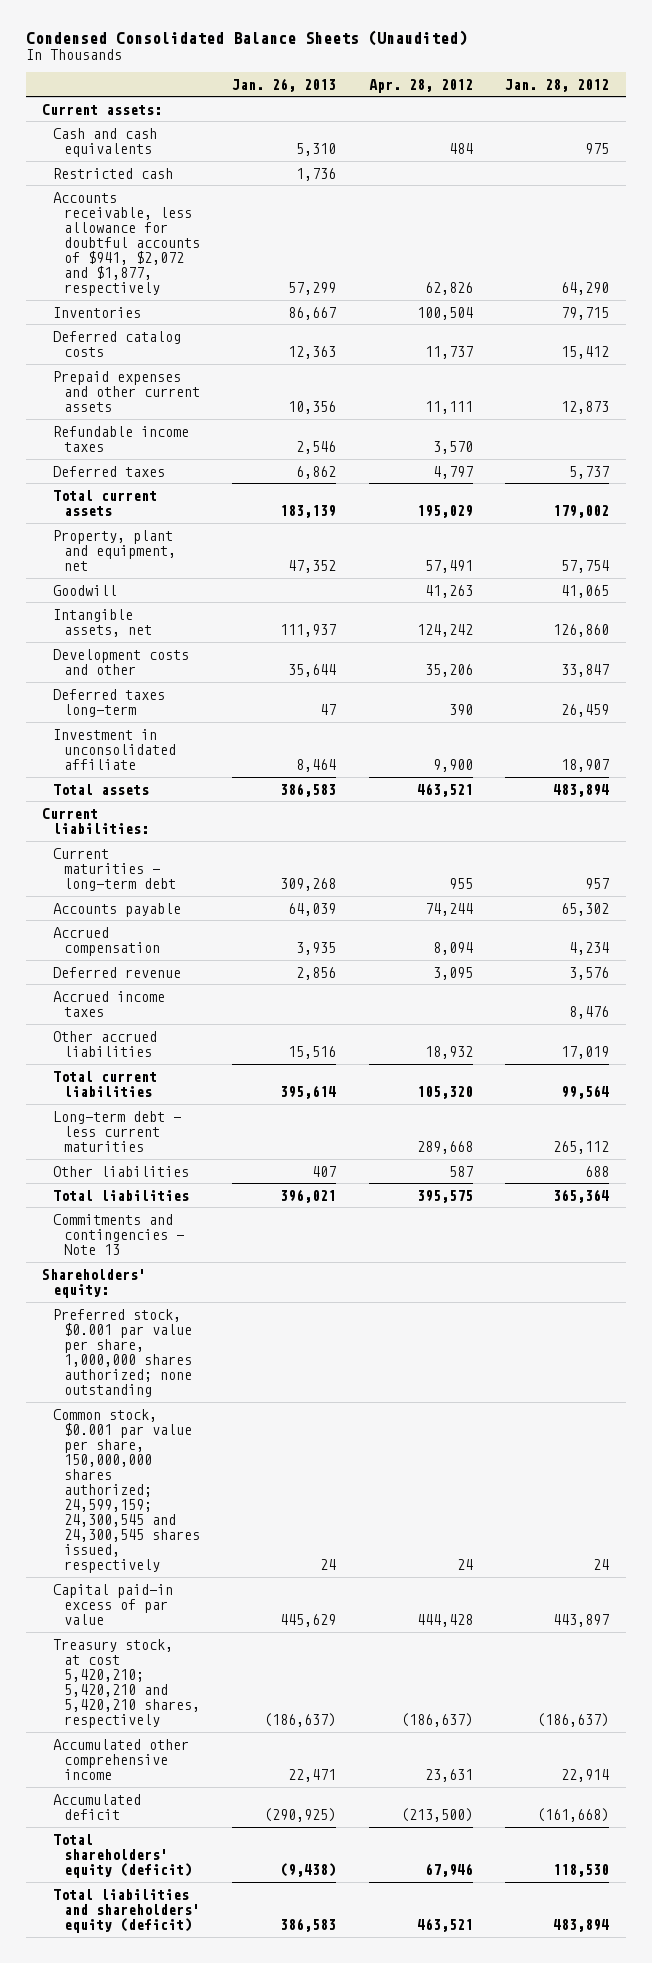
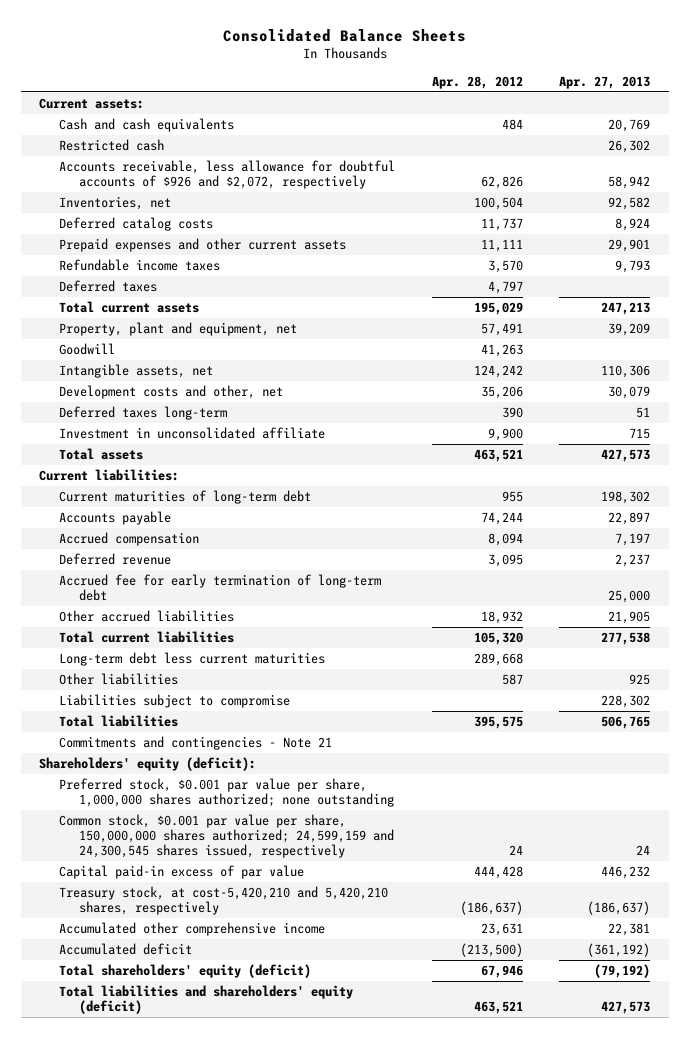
- Condensed Consolidated Balance Sheets (Unaudited)
+ Consolidated Balance Sheets
- | Jan. 26, 2013 | Apr. 28, 2012 | Jan. 28, 2012
+ | Apr. 28, 2012 | Apr. 27, 2013
- Accounts receivable, less allowance for doubtful accounts of $941, $2,072 and $1,877, respectively | 57,299 | 62,826 | 64,290
- Inventories | 86,667 | 100,504 | 79,715
+ Accounts receivable, less allowance for doubtful accounts of $926 and $2,072, respectively | 62,826 | 58,942
+ Inventories, net | 100,504 | 92,582
- Development costs and other | 35,644 | 35,206 | 33,847
+ Development costs and other, net | 35,206 | 30,079
- Current maturities - long-term debt | 309,268 | 955 | 957
+ Current maturities of long-term debt | 955 | 198,302
- Accrued income taxes | | | 8,476
+ Accrued fee for early termination of long-term debt | | 25,000
- Long-term debt - less current maturities | | 289,668 | 265,112
+ Long-term debt less current maturities | 289,668 |
+ Liabilities subject to compromise | | 228,302
- Commitments and contingencies - Note 13
- Shareholders' equity:
+ Commitments and contingencies - Note 21
+ Shareholders' equity (deficit):
- Common stock, $0.001 par value per share, 150,000,000 shares authorized; 24,599,159; 24,300,545 and 24,300,545 shares issued, respectively | 24 | 24 | 24
+ Common stock, $0.001 par value per share, 150,000,000 shares authorized; 24,599,159 and 24,300,545 shares issued, respectively | 24 | 24
- Treasury stock, at cost 5,420,210; 5,420,210 and 5,420,210 shares, respectively | (186,637) | (186,637) | (186,637)
+ Treasury stock, at cost-5,420,210 and 5,420,210 shares, respectively | (186,637) | (186,637)

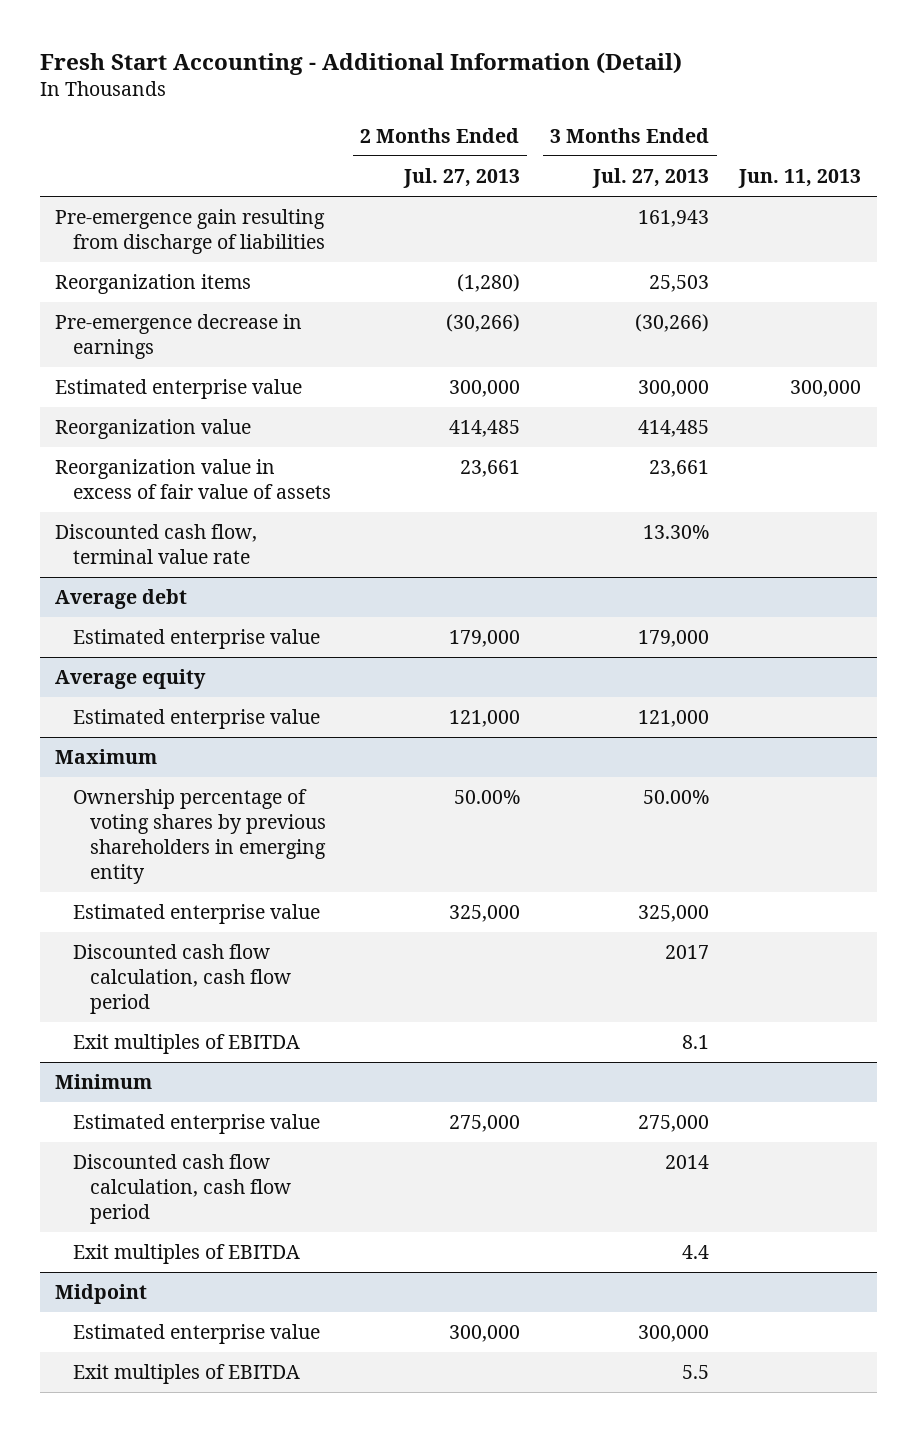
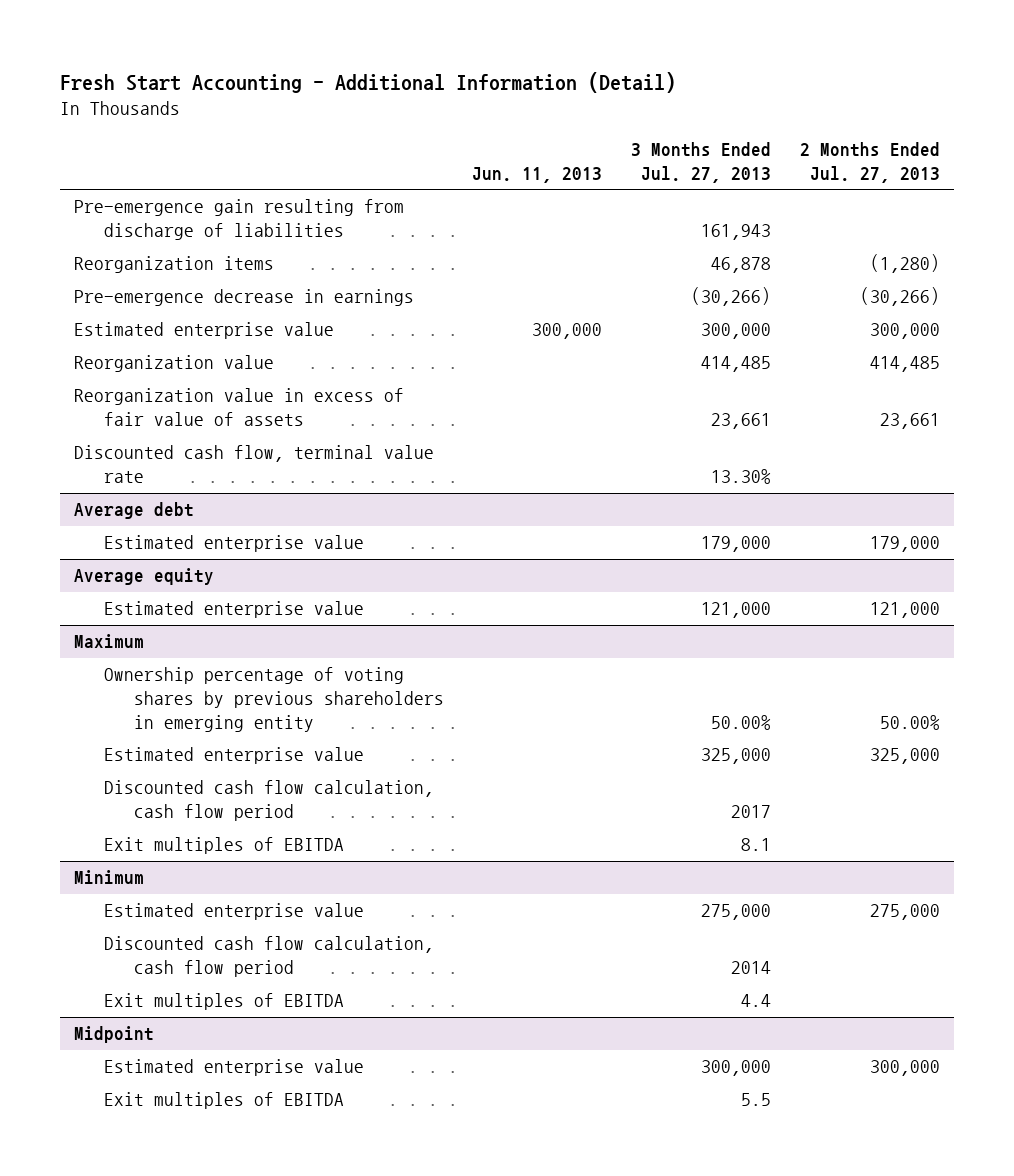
- | 2 Months Ended Jul. 27, 2013 | 3 Months Ended Jul. 27, 2013 | Jun. 11, 2013
+ | Jun. 11, 2013 | 3 Months Ended Jul. 27, 2013 | 2 Months Ended Jul. 27, 2013
- Reorganization items | (1,280) | 25,503 |
+ Reorganization items | | 46,878 | (1,280)

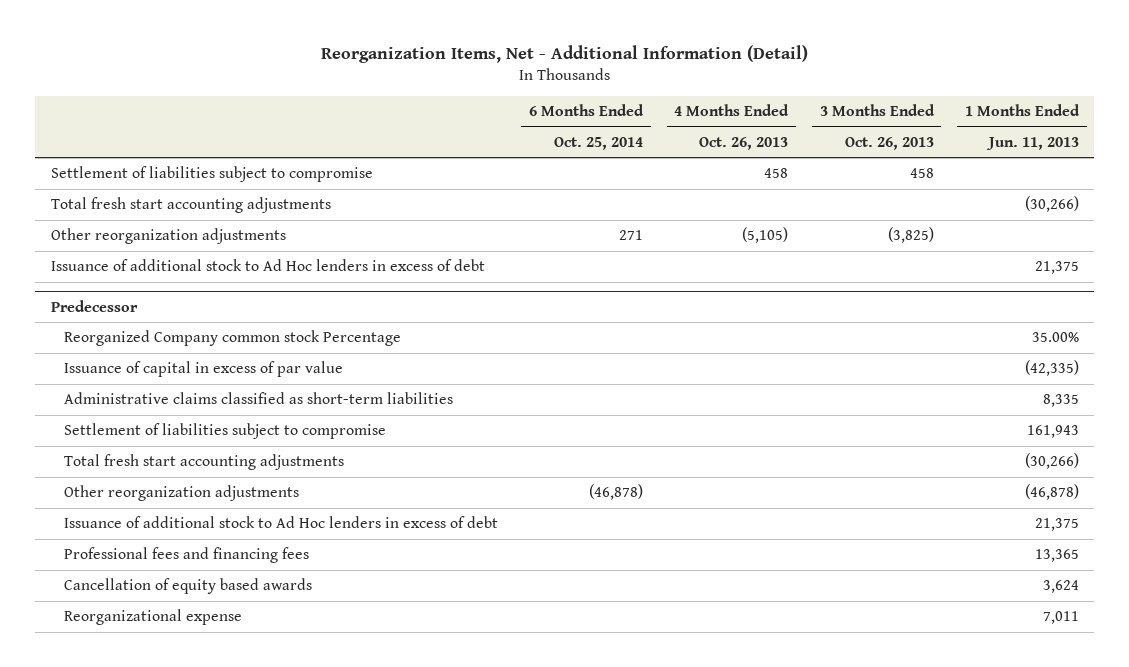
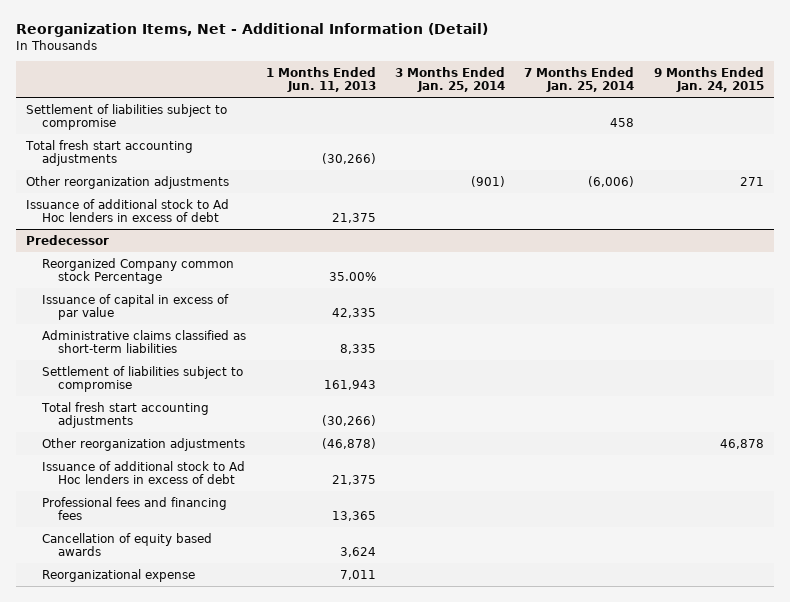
- | 6 Months Ended Oct. 25, 2014 | 4 Months Ended Oct. 26, 2013 | 3 Months Ended Oct. 26, 2013 | 1 Months Ended Jun. 11, 2013
+ | 1 Months Ended Jun. 11, 2013 | 3 Months Ended Jan. 25, 2014 | 7 Months Ended Jan. 25, 2014 | 9 Months Ended Jan. 24, 2015
@ Predecessor
- Issuance of capital in excess of par value | | | | (42,335)
+ Issuance of capital in excess of par value | 42,335 | | |

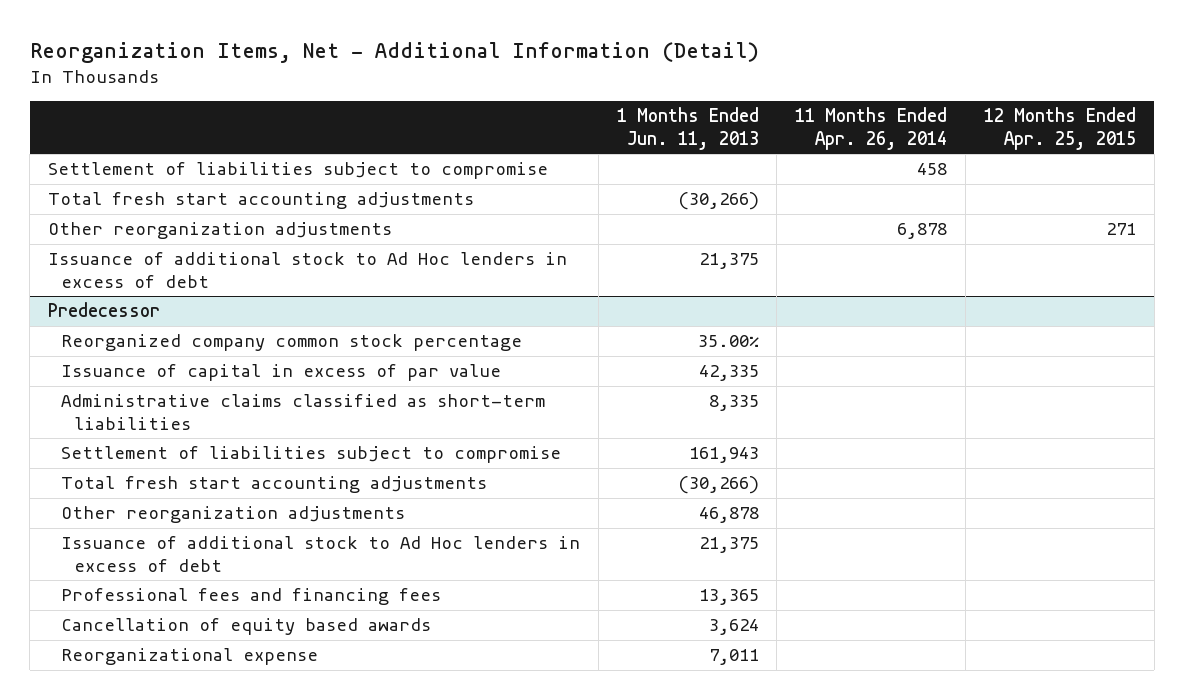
- | 1 Months Ended Jun. 11, 2013 | 3 Months Ended Jan. 25, 2014 | 7 Months Ended Jan. 25, 2014 | 9 Months Ended Jan. 24, 2015
+ | 1 Months Ended Jun. 11, 2013 | 11 Months Ended Apr. 26, 2014 | 12 Months Ended Apr. 25, 2015
@ Predecessor
- Reorganized Company common stock Percentage | 35.00% | | |
+ Reorganized company common stock percentage | 35.00% | |
- Other reorganization adjustments | (46,878) | | | 46,878
+ Other reorganization adjustments | 46,878 | |

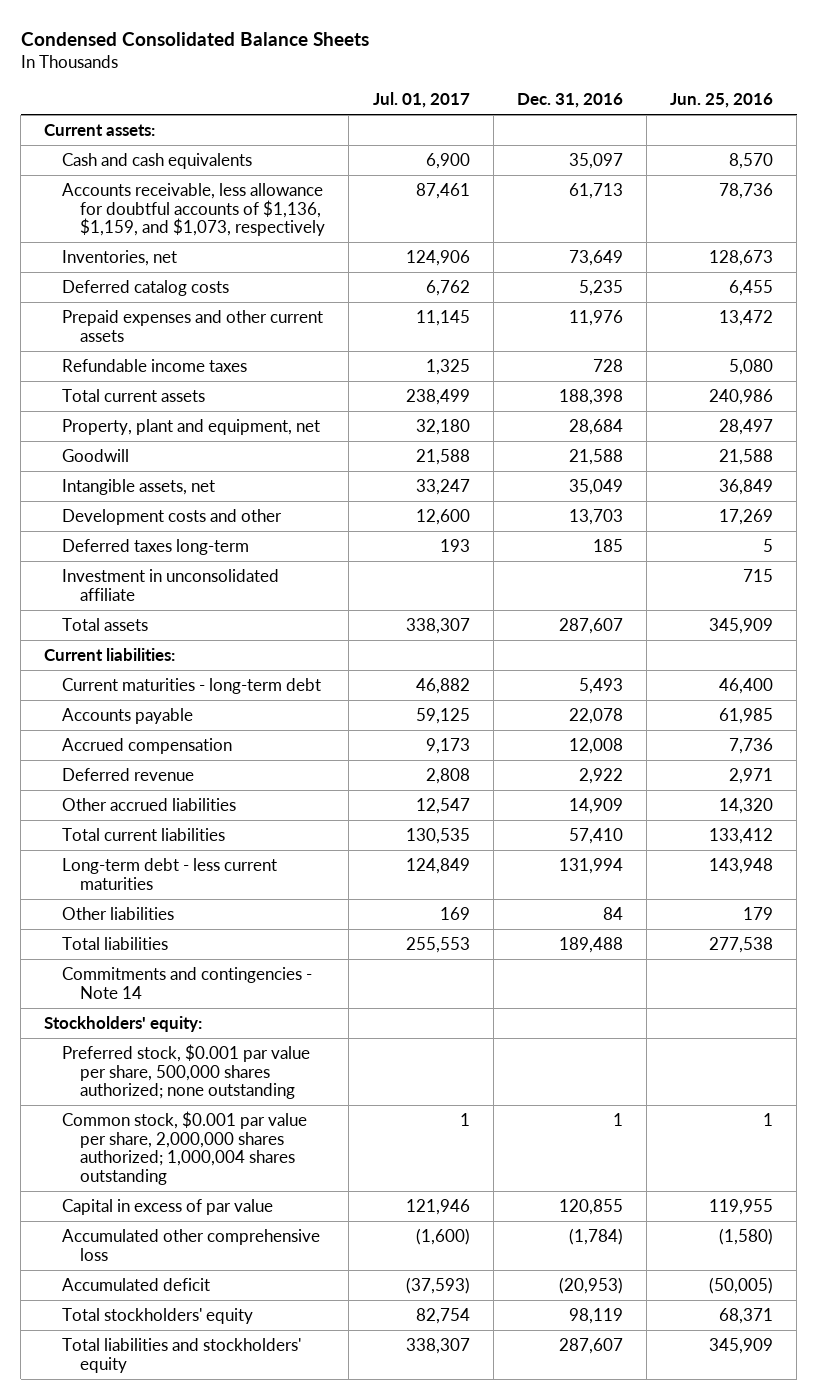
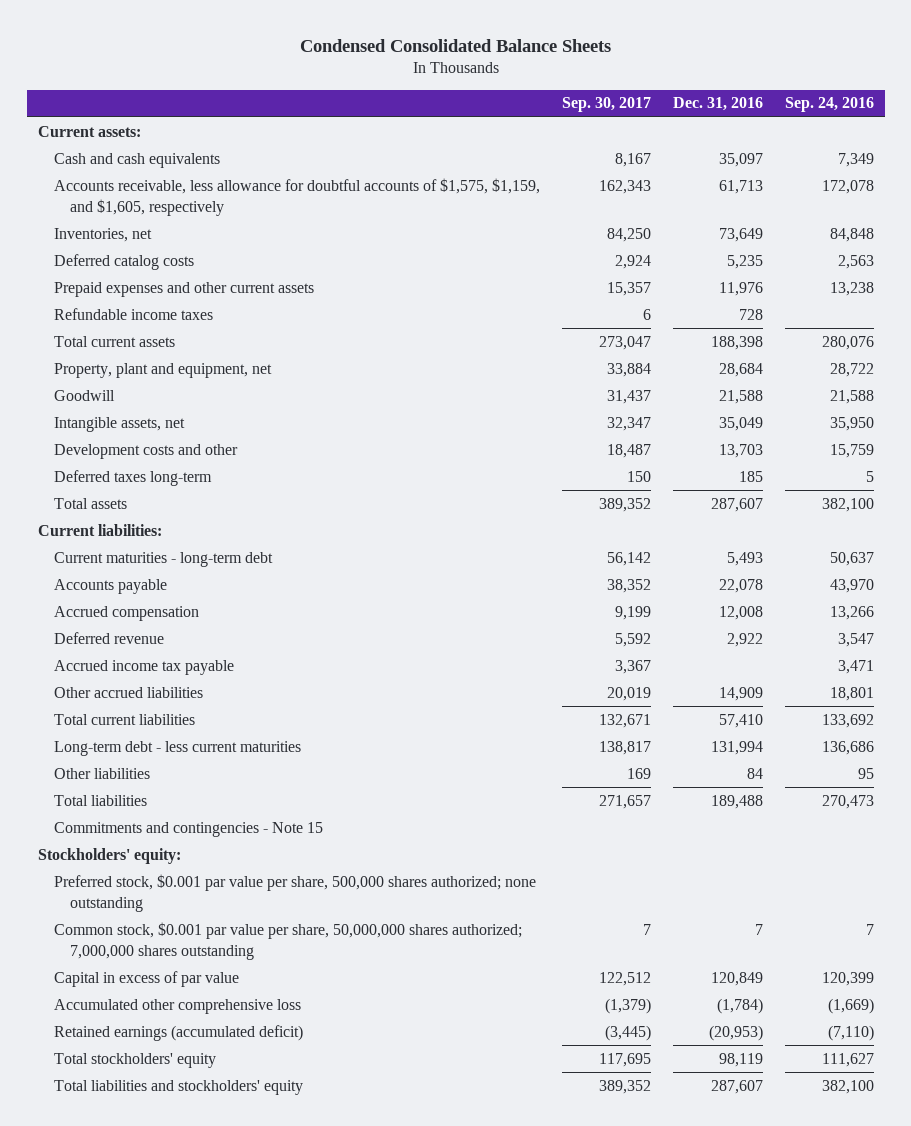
- | Jul. 01, 2017 | Dec. 31, 2016 | Jun. 25, 2016
+ | Sep. 30, 2017 | Dec. 31, 2016 | Sep. 24, 2016
- Accounts receivable, less allowance for doubtful accounts of $1,136, $1,159, and $1,073, respectively | 87,461 | 61,713 | 78,736
+ Accounts receivable, less allowance for doubtful accounts of $1,575, $1,159, and $1,605, respectively | 162,343 | 61,713 | 172,078
- Investment in unconsolidated affiliate | | | 715
+ Accrued income tax payable | 3,367 | | 3,471
- Commitments and contingencies - Note 14
+ Commitments and contingencies - Note 15
- Common stock, $0.001 par value per share, 2,000,000 shares authorized; 1,000,004 shares outstanding | 1 | 1 | 1
- Capital in excess of par value | 121,946 | 120,855 | 119,955
+ Common stock, $0.001 par value per share, 50,000,000 shares authorized; 7,000,000 shares outstanding | 7 | 7 | 7
+ Capital in excess of par value | 122,512 | 120,849 | 120,399
- Accumulated deficit | (37,593) | (20,953) | (50,005)
+ Retained earnings (accumulated deficit) | (3,445) | (20,953) | (7,110)

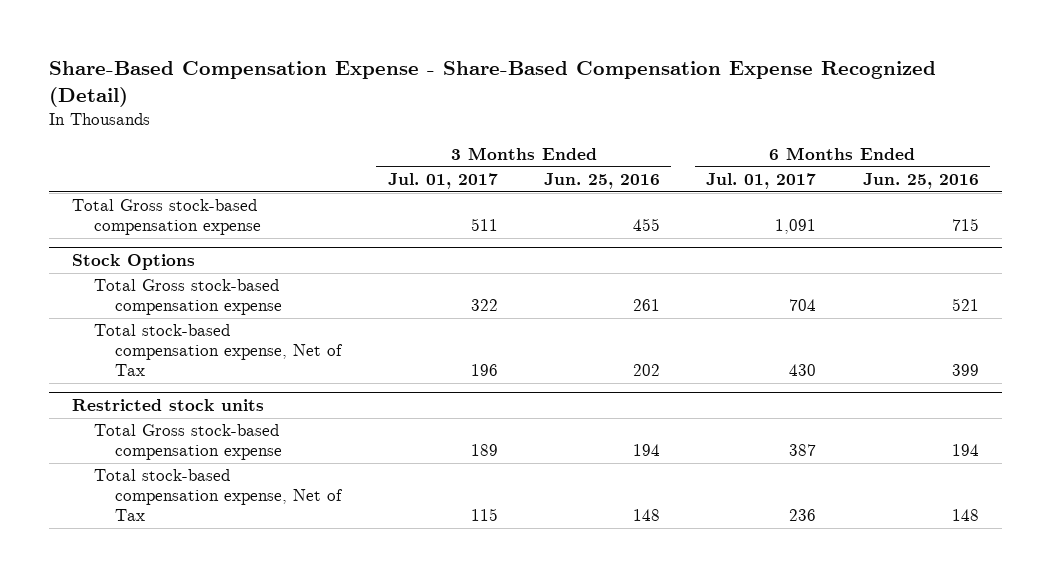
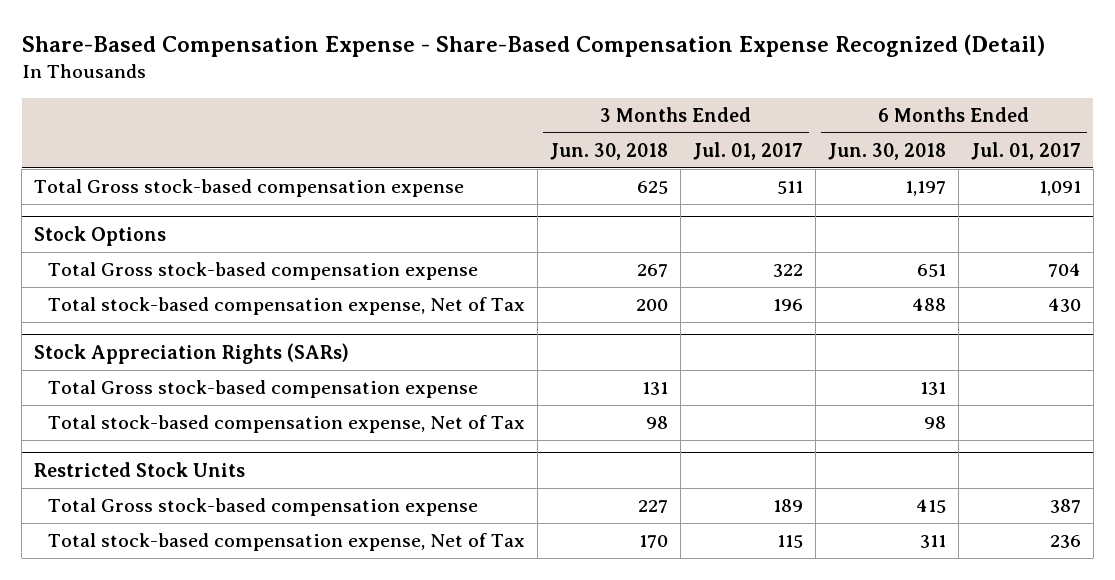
- | 3 Months Ended Jul. 01, 2017 | 3 Months Ended Jun. 25, 2016 | 6 Months Ended Jul. 01, 2017 | 6 Months Ended Jun. 25, 2016
+ | 3 Months Ended Jun. 30, 2018 | 3 Months Ended Jul. 01, 2017 | 6 Months Ended Jun. 30, 2018 | 6 Months Ended Jul. 01, 2017
- Restricted stock units
+ Stock Appreciation Rights (SARs)
+ Total Gross stock-based compensation expense | 131 | | 131 |
+ Total stock-based compensation expense, Net of Tax | 98 | | 98 |
+ Restricted Stock Units

